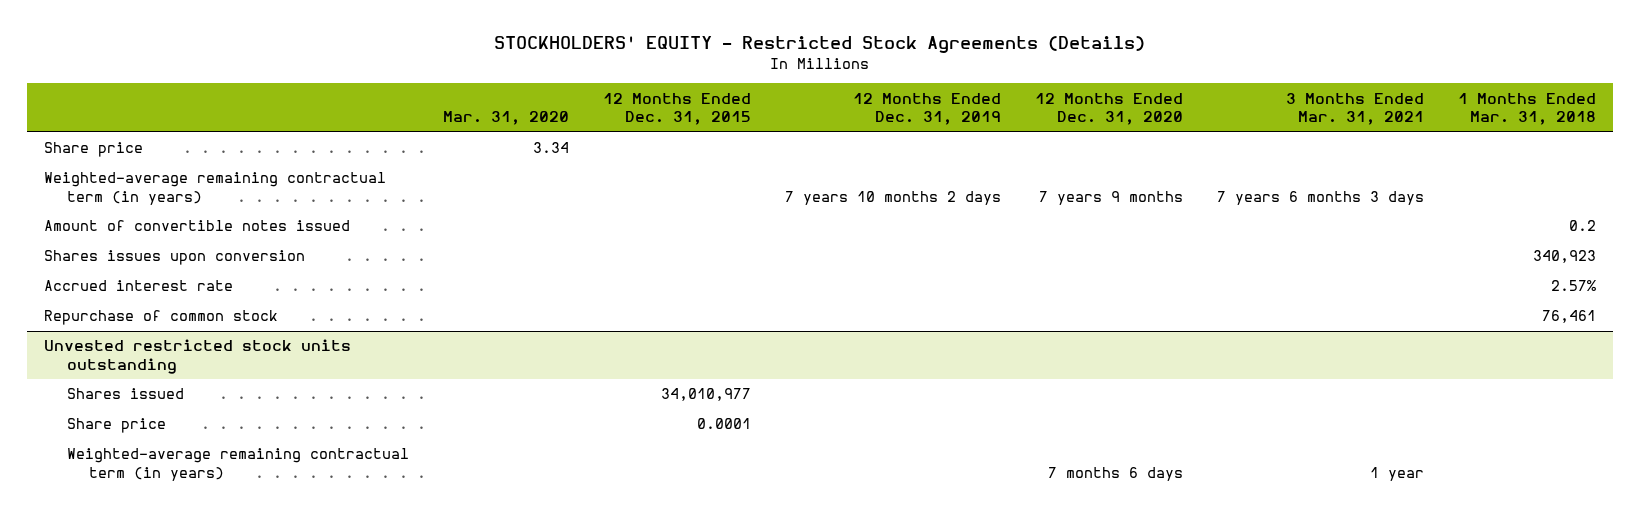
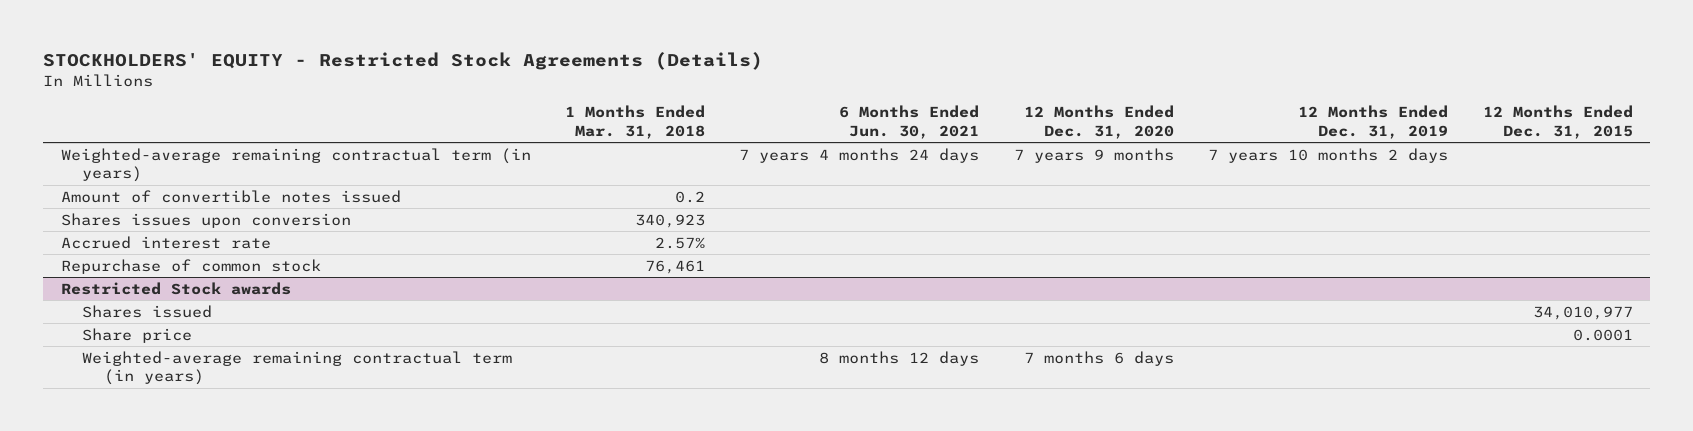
- | Mar. 31, 2020 | 12 Months Ended Dec. 31, 2015 | 12 Months Ended Dec. 31, 2019 | 12 Months Ended Dec. 31, 2020 | 3 Months Ended Mar. 31, 2021 | 1 Months Ended Mar. 31, 2018
+ | 1 Months Ended Mar. 31, 2018 | 6 Months Ended Jun. 30, 2021 | 12 Months Ended Dec. 31, 2020 | 12 Months Ended Dec. 31, 2019 | 12 Months Ended Dec. 31, 2015
- Share price | 3.34 | | | | |
- Unvested restricted stock units outstanding
+ Restricted Stock awards

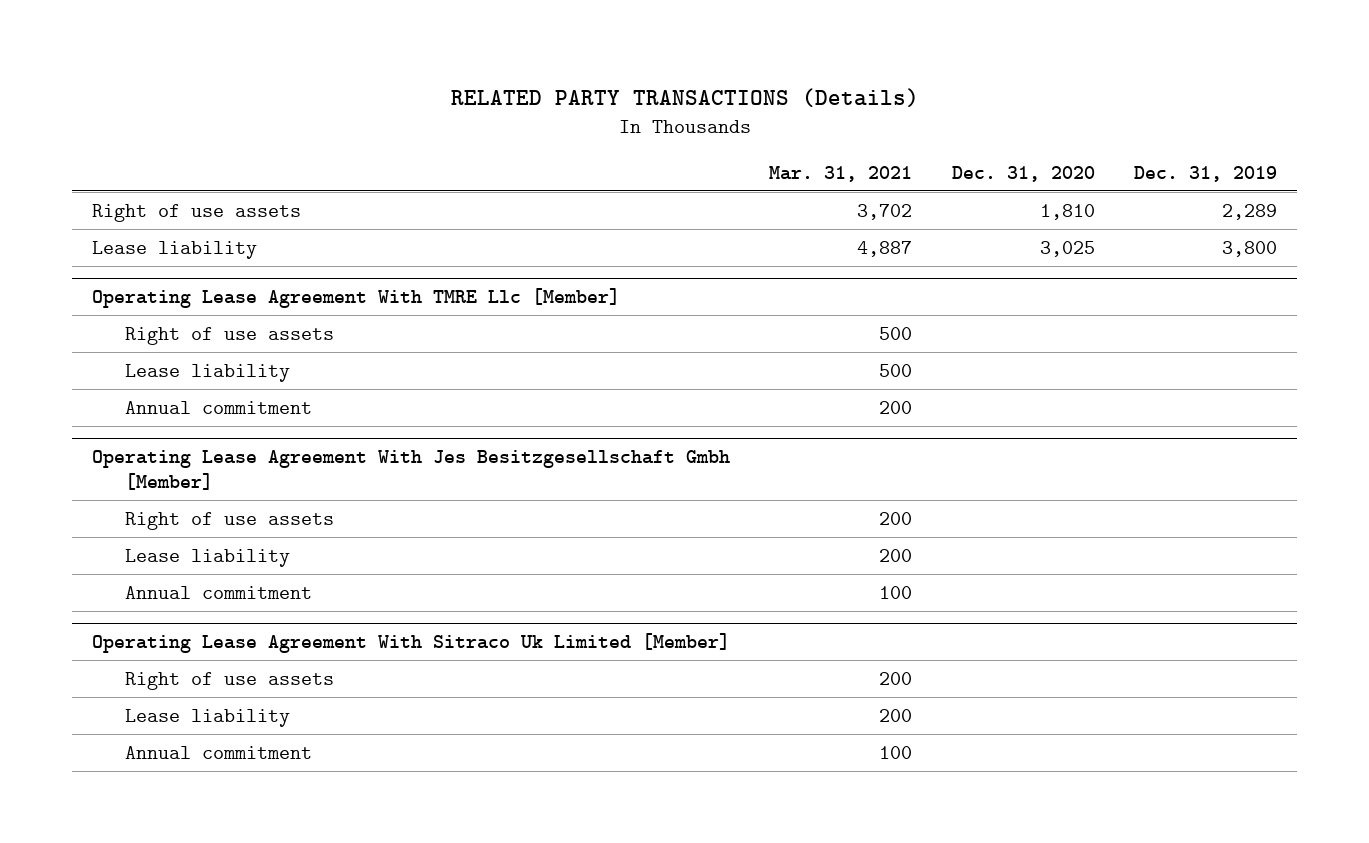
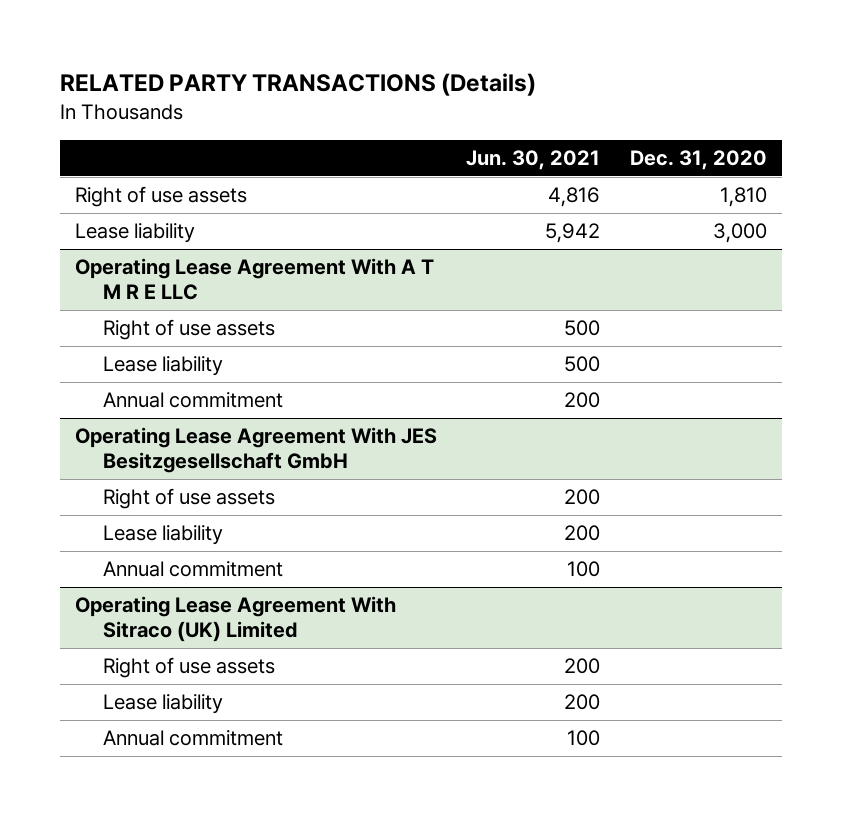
- | Mar. 31, 2021 | Dec. 31, 2020 | Dec. 31, 2019
+ | Jun. 30, 2021 | Dec. 31, 2020
- Lease liability | 4,887 | 3,025 | 3,800
- Operating Lease Agreement With TMRE Llc [Member]
+ Lease liability | 5,942 | 3,000
+ Operating Lease Agreement With A T M R E LLC
- Operating Lease Agreement With Jes Besitzgesellschaft Gmbh [Member]
+ Operating Lease Agreement With JES Besitzgesellschaft GmbH
- Operating Lease Agreement With Sitraco Uk Limited [Member]
+ Operating Lease Agreement With Sitraco (UK) Limited

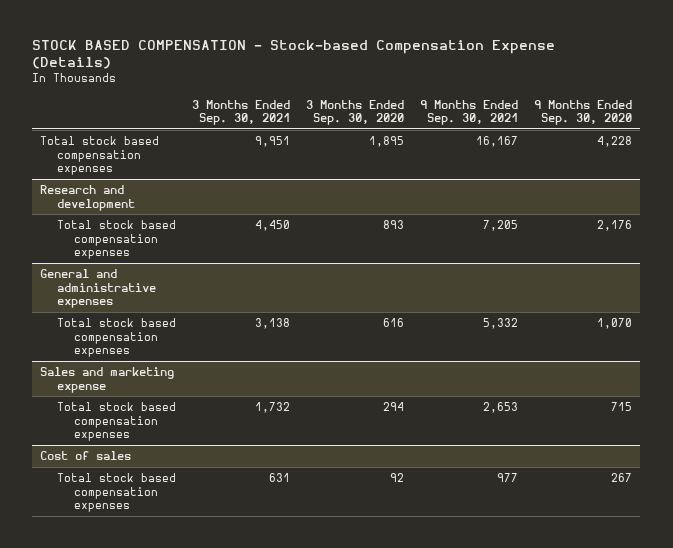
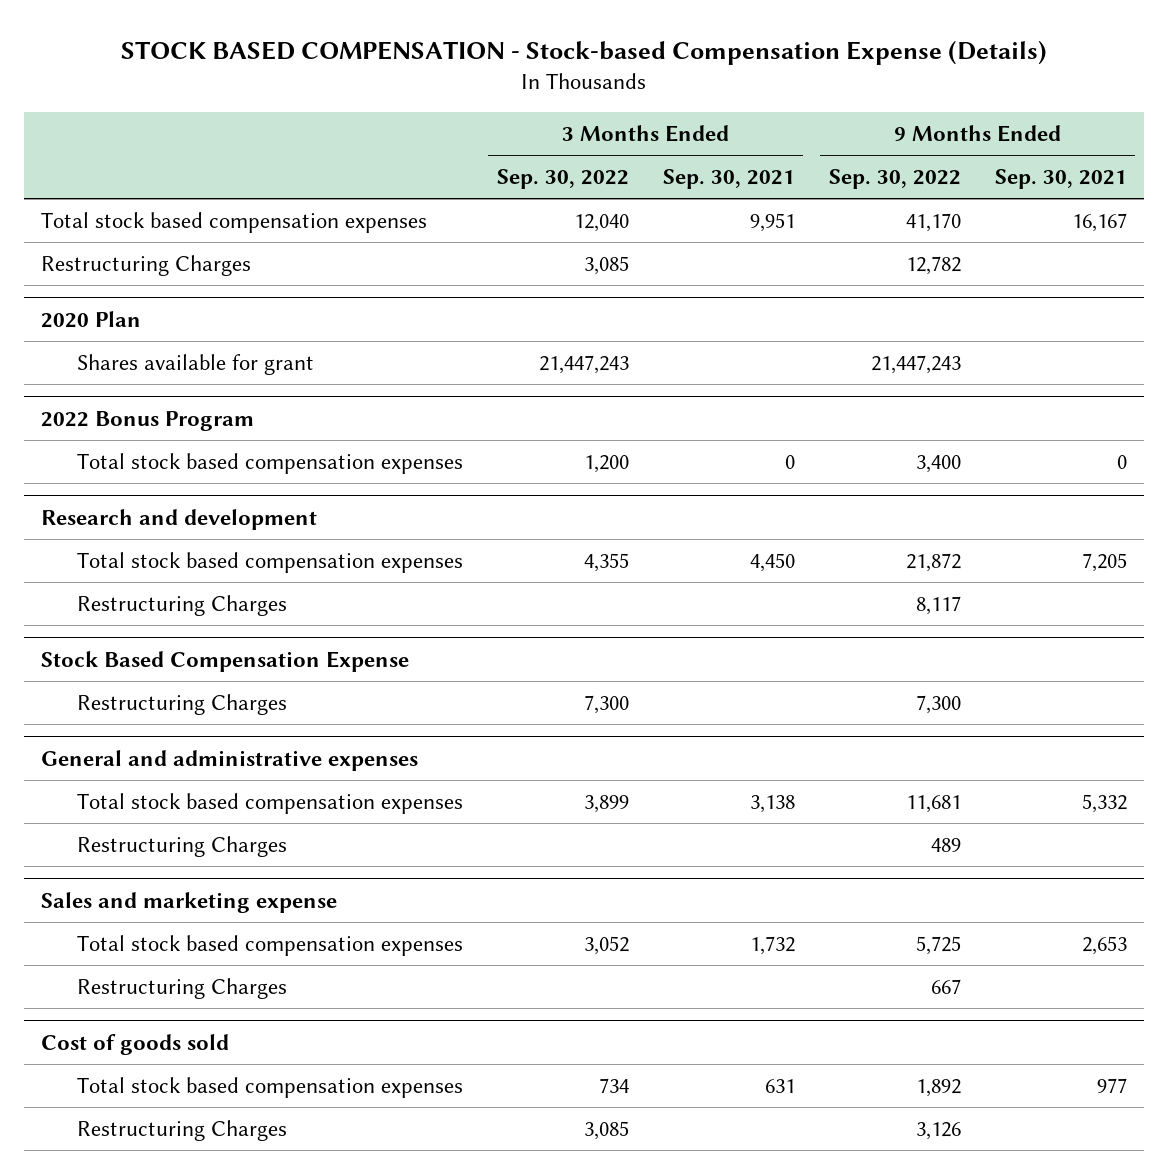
- | 3 Months Ended Sep. 30, 2021 | 3 Months Ended Sep. 30, 2020 | 9 Months Ended Sep. 30, 2021 | 9 Months Ended Sep. 30, 2020
+ | 3 Months Ended Sep. 30, 2022 | 3 Months Ended Sep. 30, 2021 | 9 Months Ended Sep. 30, 2022 | 9 Months Ended Sep. 30, 2021
+ Restructuring Charges | 3,085 | | 12,782 |
+ 2020 Plan
+ Shares available for grant | 21,447,243 | | 21,447,243 |
+ 2022 Bonus Program
+ Total stock based compensation expenses | 1,200 | 0 | 3,400 | 0
@ Research and development
+ Restructuring Charges | | | 8,117 |
+ Stock Based Compensation Expense
+ Restructuring Charges | 7,300 | | 7,300 |
@ General and administrative expenses
+ Restructuring Charges | | | 489 |
- Cost of sales
@ Sales and marketing expense
+ Restructuring Charges | | | 667 |
+ Cost of goods sold
+ Restructuring Charges | 3,085 | | 3,126 |

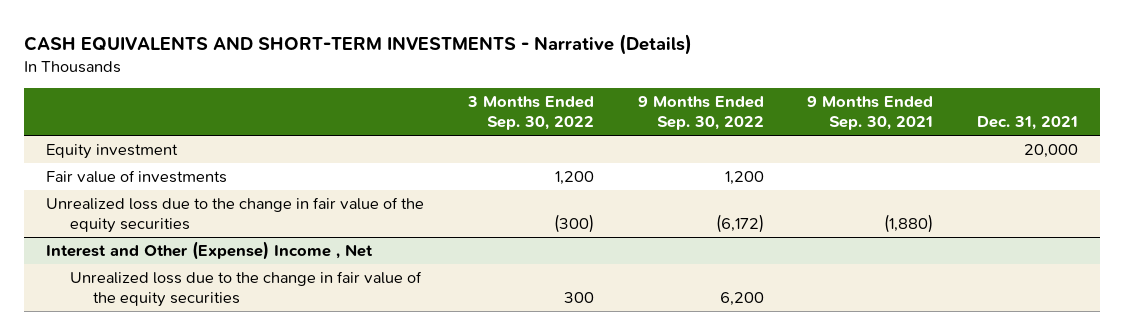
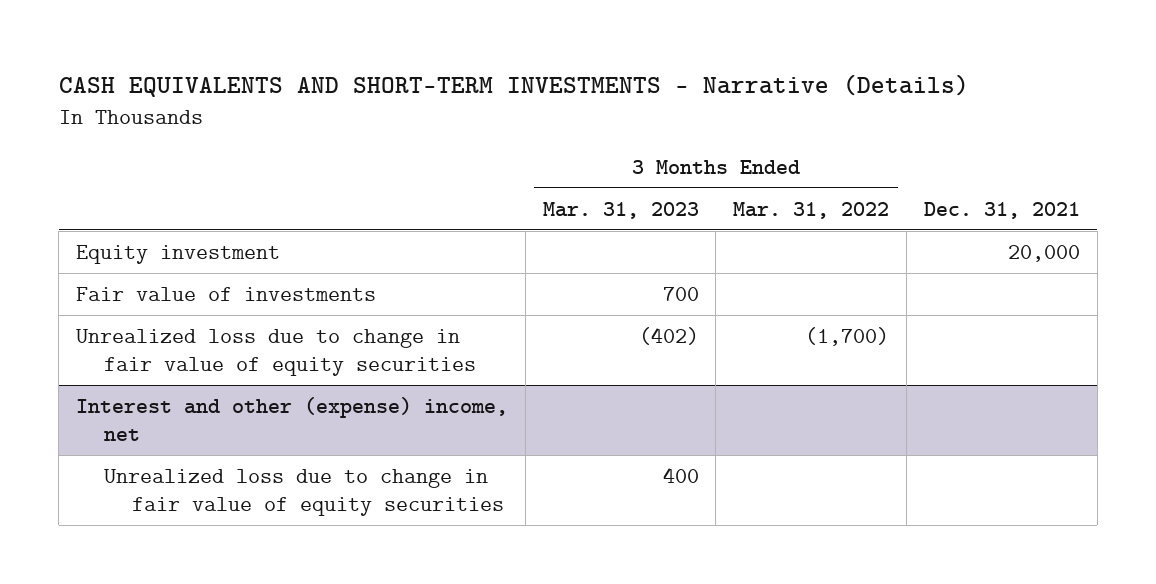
- | 3 Months Ended Sep. 30, 2022 | 9 Months Ended Sep. 30, 2022 | 9 Months Ended Sep. 30, 2021 | Dec. 31, 2021
+ | 3 Months Ended Mar. 31, 2023 | 3 Months Ended Mar. 31, 2022 | Dec. 31, 2021
- Unrealized loss due to the change in fair value of the equity securities | (300) | (6,172) | (1,880) |
- Interest and Other (Expense) Income , Net
- Unrealized loss due to the change in fair value of the equity securities | 300 | 6,200 | |
+ Unrealized loss due to change in fair value of equity securities | (402) | (1,700) |
+ Interest and other (expense) income, net
+ Unrealized loss due to change in fair value of equity securities | 400 | |

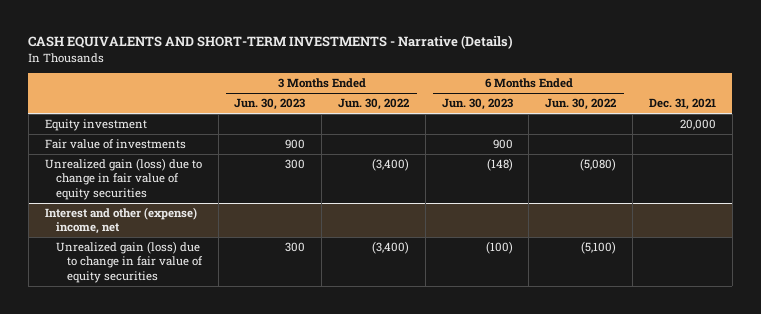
- | 3 Months Ended Mar. 31, 2023 | 3 Months Ended Mar. 31, 2022 | Dec. 31, 2021
+ | 3 Months Ended Jun. 30, 2023 | 3 Months Ended Jun. 30, 2022 | 6 Months Ended Jun. 30, 2023 | 6 Months Ended Jun. 30, 2022 | Dec. 31, 2021
- Unrealized loss due to change in fair value of equity securities | (402) | (1,700) |
+ Unrealized gain (loss) due to change in fair value of equity securities | 300 | (3,400) | (148) | (5,080) |
@ Interest and other (expense) income, net
- Unrealized loss due to change in fair value of equity securities | 400 | |
+ Unrealized gain (loss) due to change in fair value of equity securities | 300 | (3,400) | (100) | (5,100) |

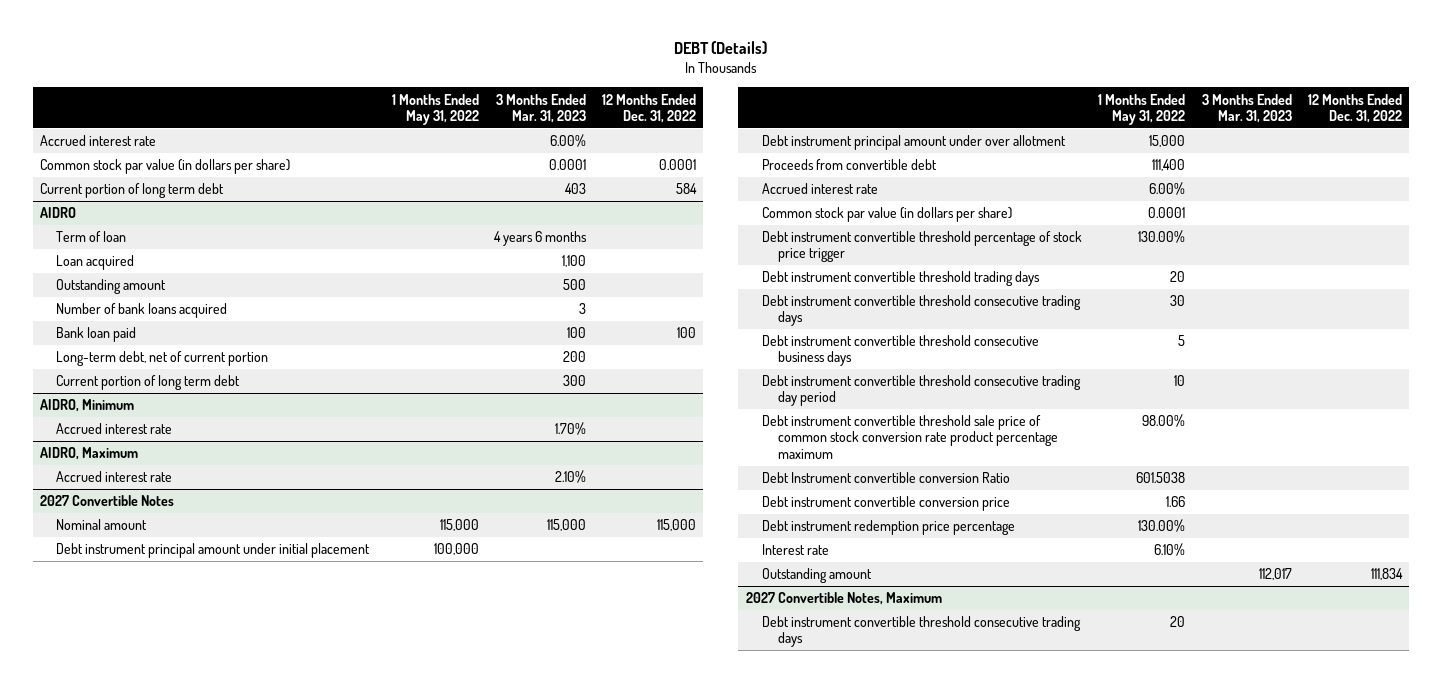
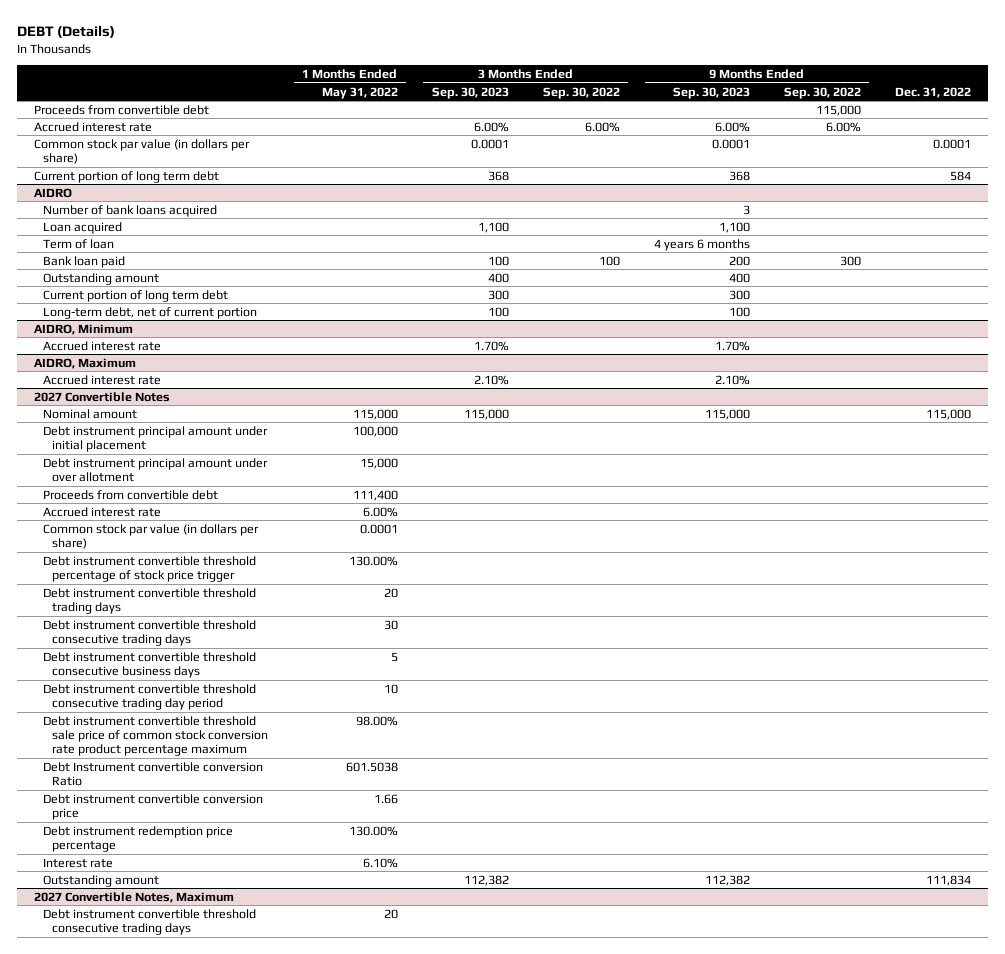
- | 1 Months Ended May 31, 2022 | 3 Months Ended Mar. 31, 2023 | 12 Months Ended Dec. 31, 2022
+ | 1 Months Ended May 31, 2022 | 3 Months Ended Sep. 30, 2023 | 3 Months Ended Sep. 30, 2022 | 9 Months Ended Sep. 30, 2023 | 9 Months Ended Sep. 30, 2022 | Dec. 31, 2022
+ Proceeds from convertible debt | | | | | 115,000 |
@ AIDRO
moved down: Loan acquired | | 1,100 | | 1,100 | |
moved down: Term of loan | | | | 4 years 6 months | |
moved down: Outstanding amount | | 400 | | 400 | |
moved down: Long-term debt, net of current portion | | 100 | | 100 | |

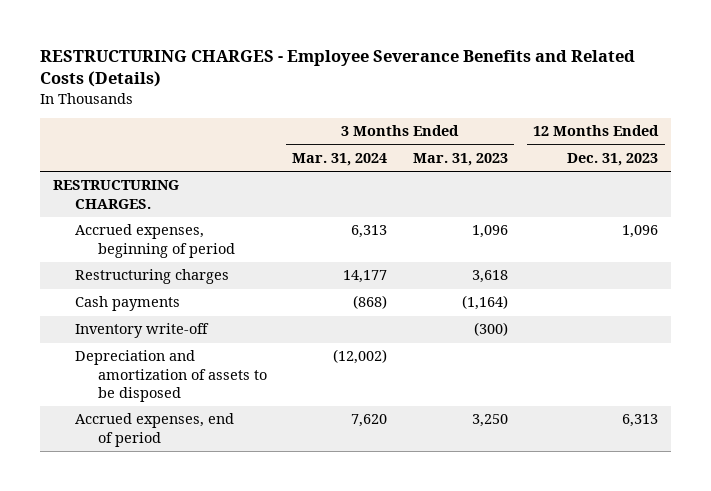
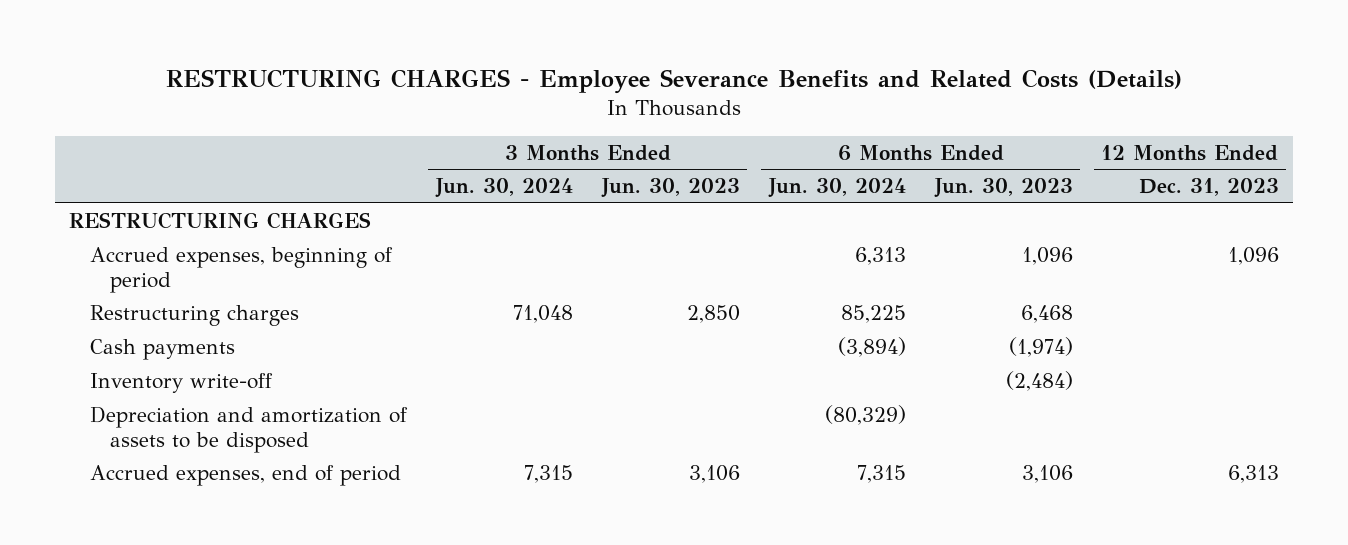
- | 3 Months Ended Mar. 31, 2024 | 3 Months Ended Mar. 31, 2023 | 12 Months Ended Dec. 31, 2023
+ | 3 Months Ended Jun. 30, 2024 | 3 Months Ended Jun. 30, 2023 | 6 Months Ended Jun. 30, 2024 | 6 Months Ended Jun. 30, 2023 | 12 Months Ended Dec. 31, 2023
- RESTRUCTURING CHARGES.
+ RESTRUCTURING CHARGES

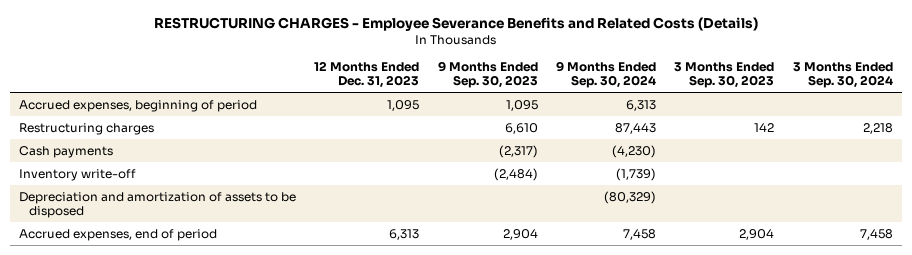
- | 3 Months Ended Jun. 30, 2024 | 3 Months Ended Jun. 30, 2023 | 6 Months Ended Jun. 30, 2024 | 6 Months Ended Jun. 30, 2023 | 12 Months Ended Dec. 31, 2023
+ | 12 Months Ended Dec. 31, 2023 | 9 Months Ended Sep. 30, 2023 | 9 Months Ended Sep. 30, 2024 | 3 Months Ended Sep. 30, 2023 | 3 Months Ended Sep. 30, 2024
- RESTRUCTURING CHARGES
- Accrued expenses, beginning of period | | | 6,313 | 1,096 | 1,096
+ Accrued expenses, beginning of period | 1,095 | 1,095 | 6,313 | |

